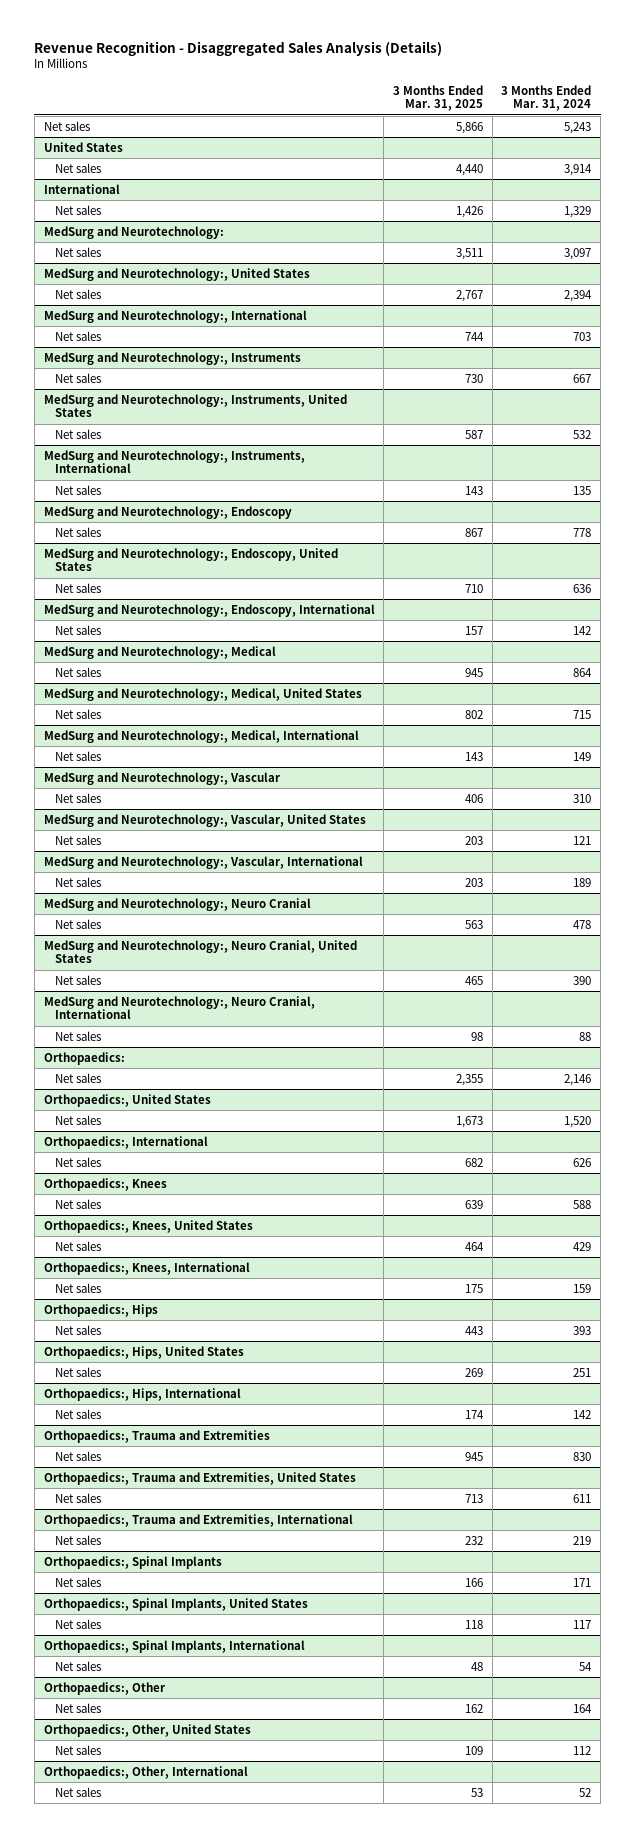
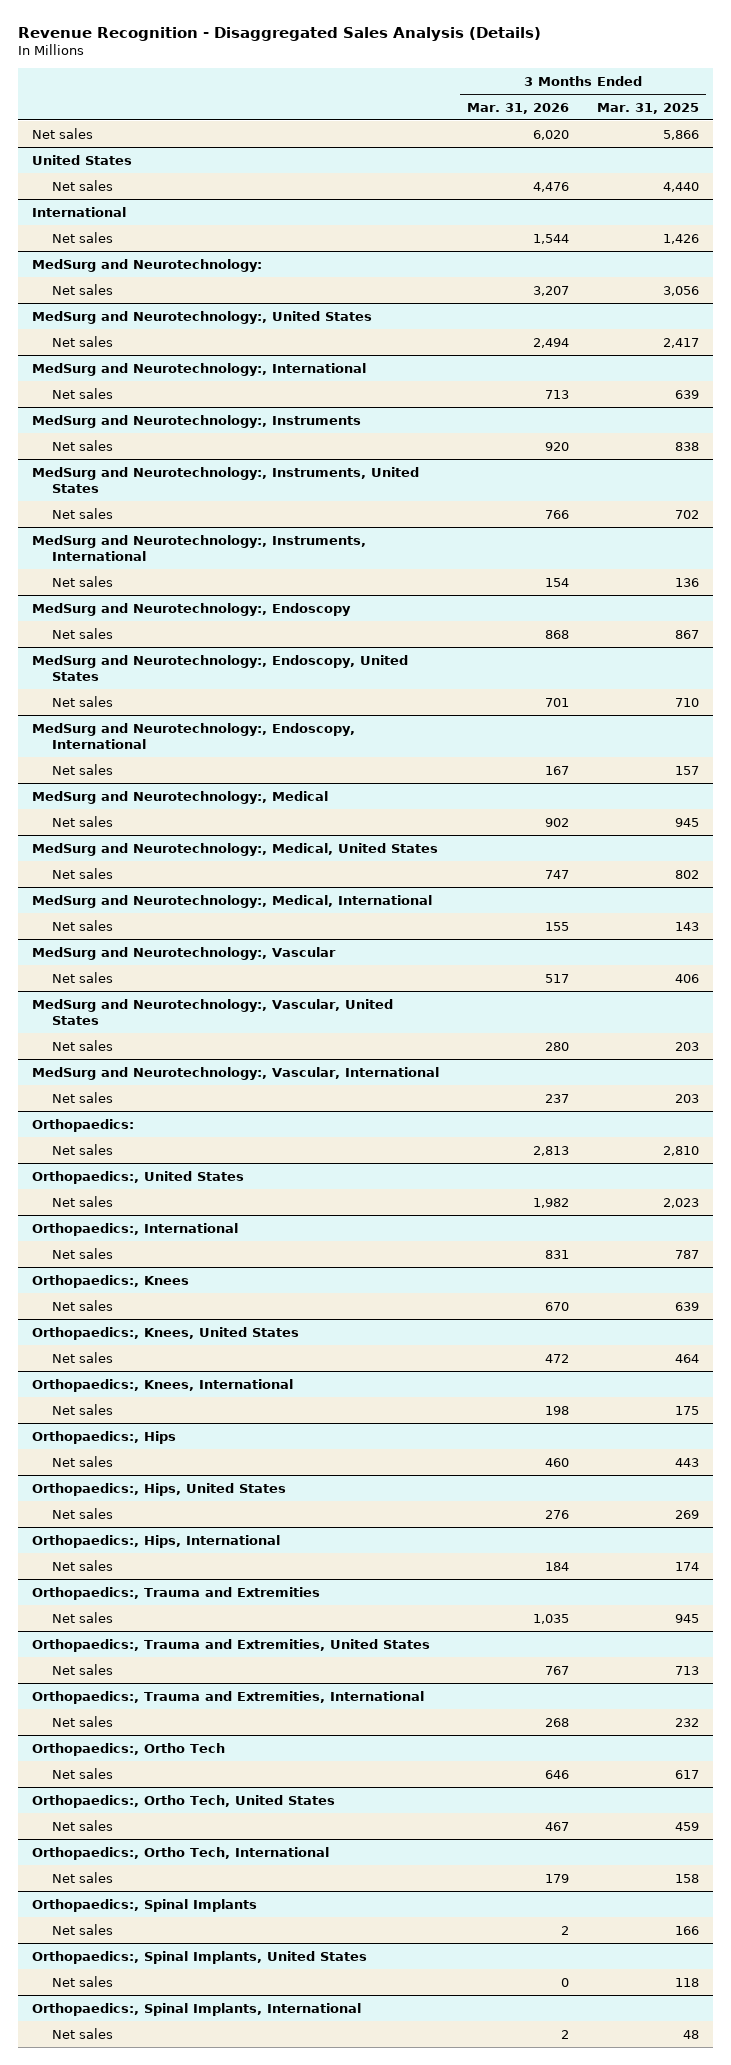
- | 3 Months Ended Mar. 31, 2025 | 3 Months Ended Mar. 31, 2024
+ | 3 Months Ended Mar. 31, 2026 | 3 Months Ended Mar. 31, 2025
@ MedSurg and Neurotechnology:
- Net sales | 3,511 | 3,097
+ Net sales | 3,207 | 3,056
@ MedSurg and Neurotechnology:, United States
- Net sales | 2,767 | 2,394
+ Net sales | 2,494 | 2,417
@ MedSurg and Neurotechnology:, International
- Net sales | 744 | 703
+ Net sales | 713 | 639
@ MedSurg and Neurotechnology:, Instruments
- Net sales | 730 | 667
+ Net sales | 920 | 838
@ MedSurg and Neurotechnology:, Instruments, United States
- Net sales | 587 | 532
+ Net sales | 766 | 702
@ MedSurg and Neurotechnology:, Instruments, International
- Net sales | 143 | 135
+ Net sales | 154 | 136
- MedSurg and Neurotechnology:, Neuro Cranial
- Net sales | 563 | 478
- MedSurg and Neurotechnology:, Neuro Cranial, United States
- Net sales | 465 | 390
- MedSurg and Neurotechnology:, Neuro Cranial, International
- Net sales | 98 | 88
@ Orthopaedics:
- Net sales | 2,355 | 2,146
+ Net sales | 2,813 | 2,810
@ Orthopaedics:, United States
- Net sales | 1,673 | 1,520
+ Net sales | 1,982 | 2,023
@ Orthopaedics:, International
- Net sales | 682 | 626
+ Net sales | 831 | 787
+ Orthopaedics:, Ortho Tech
+ Net sales | 646 | 617
+ Orthopaedics:, Ortho Tech, United States
+ Net sales | 467 | 459
+ Orthopaedics:, Ortho Tech, International
+ Net sales | 179 | 158
- Orthopaedics:, Other
- Net sales | 162 | 164
- Orthopaedics:, Other, United States
- Net sales | 109 | 112
- Orthopaedics:, Other, International
- Net sales | 53 | 52

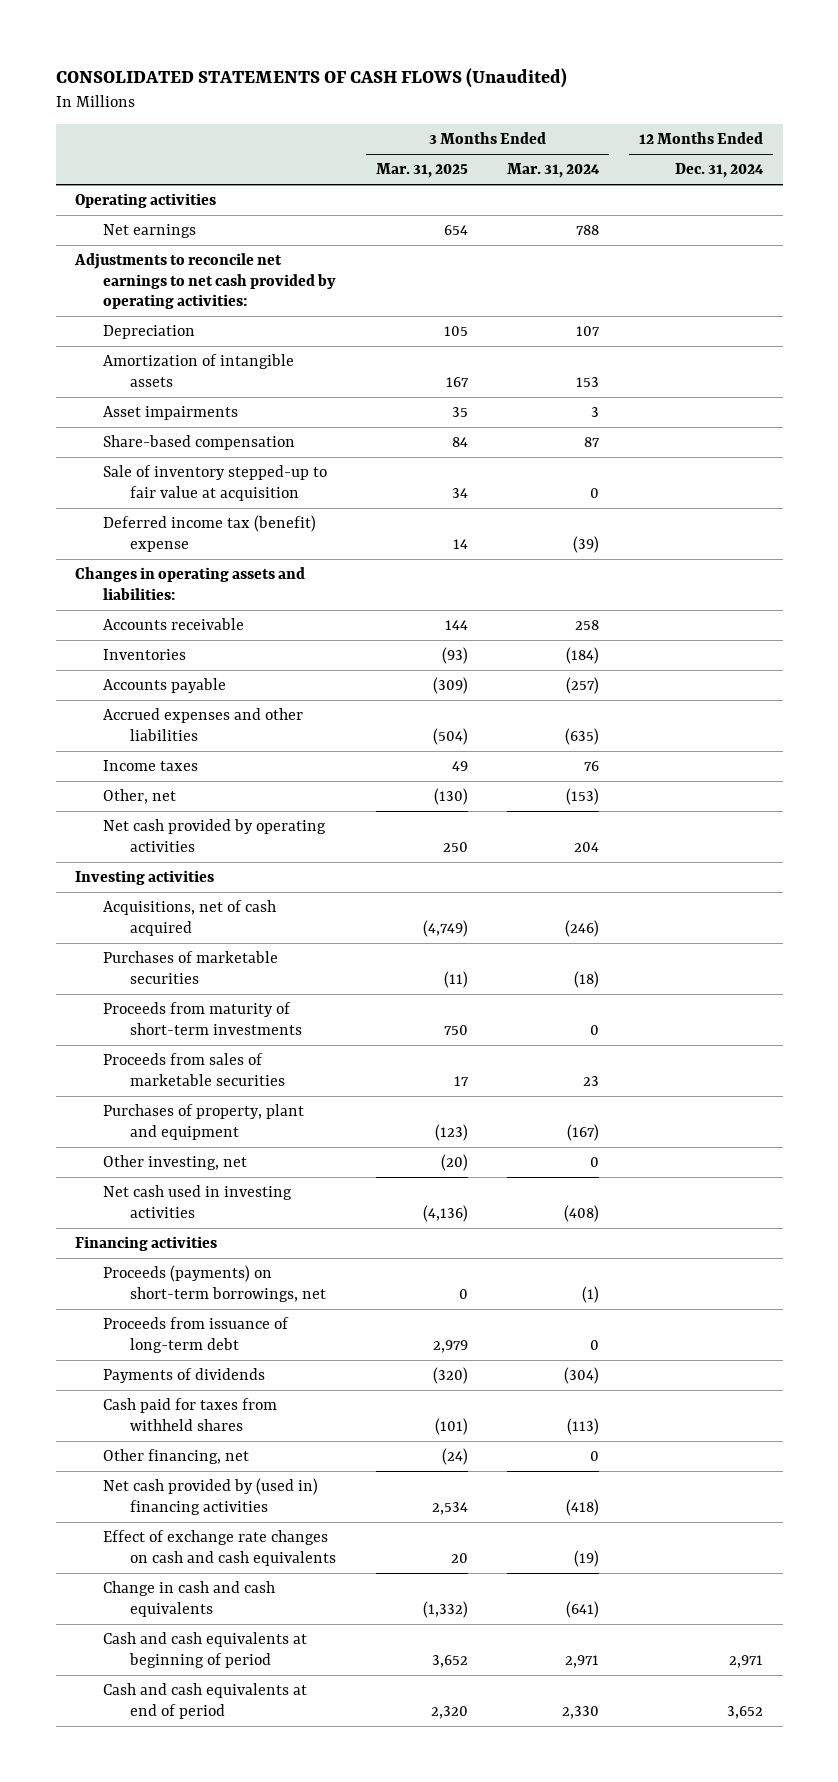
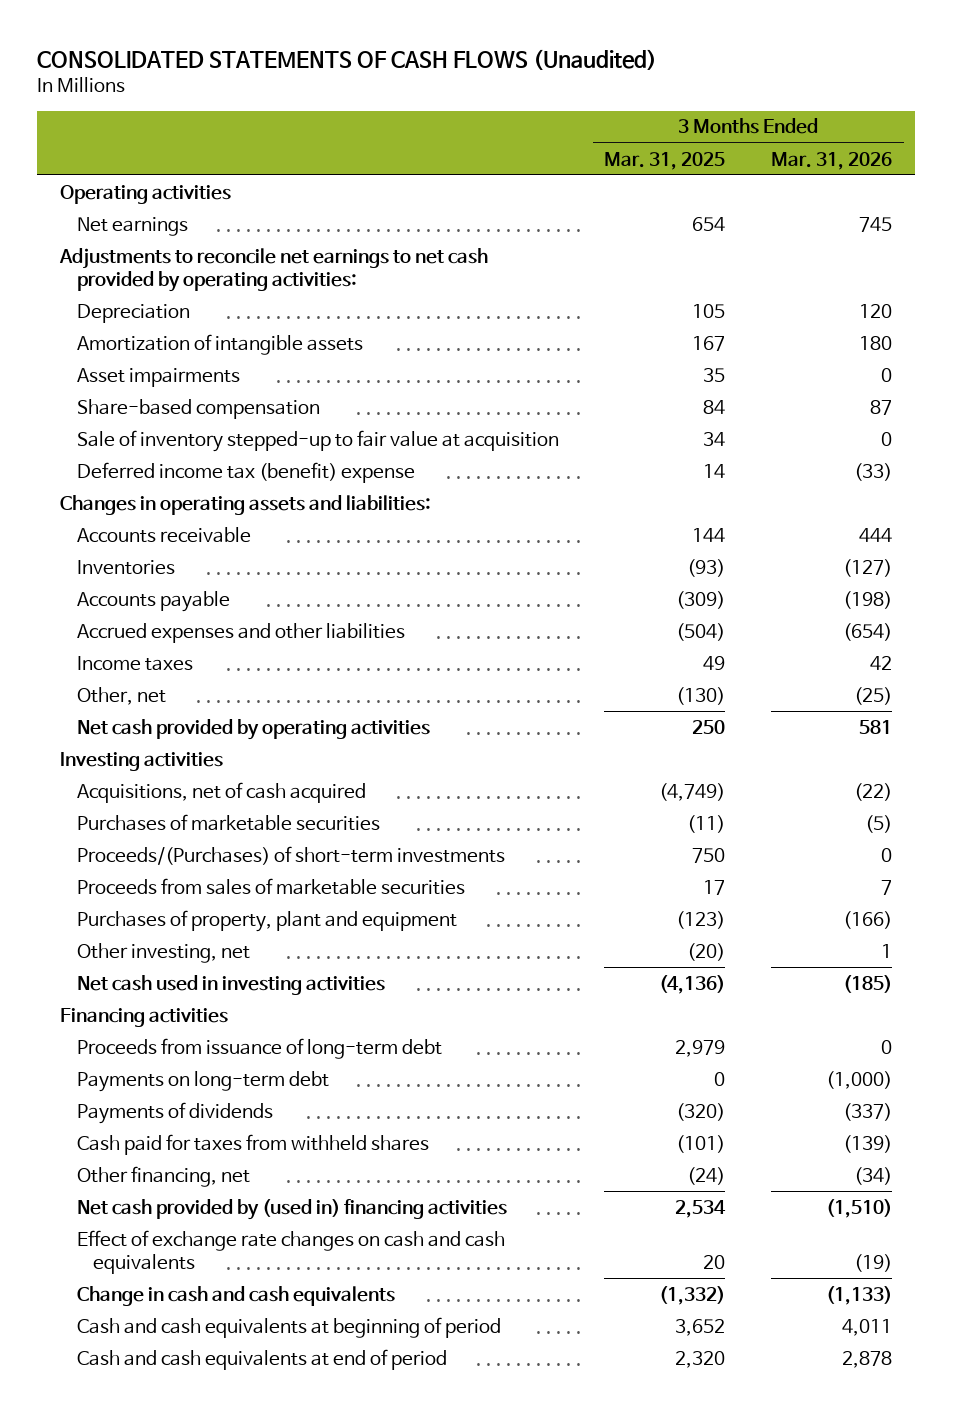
- | 3 Months Ended Mar. 31, 2025 | 3 Months Ended Mar. 31, 2024 | 12 Months Ended Dec. 31, 2024
+ | 3 Months Ended Mar. 31, 2025 | 3 Months Ended Mar. 31, 2026
- Proceeds from maturity of short-term investments | 750 | 0 |
+ Proceeds/(Purchases) of short-term investments | 750 | 0
- Proceeds (payments) on short-term borrowings, net | 0 | (1) |
+ Payments on long-term debt | 0 | (1,000)

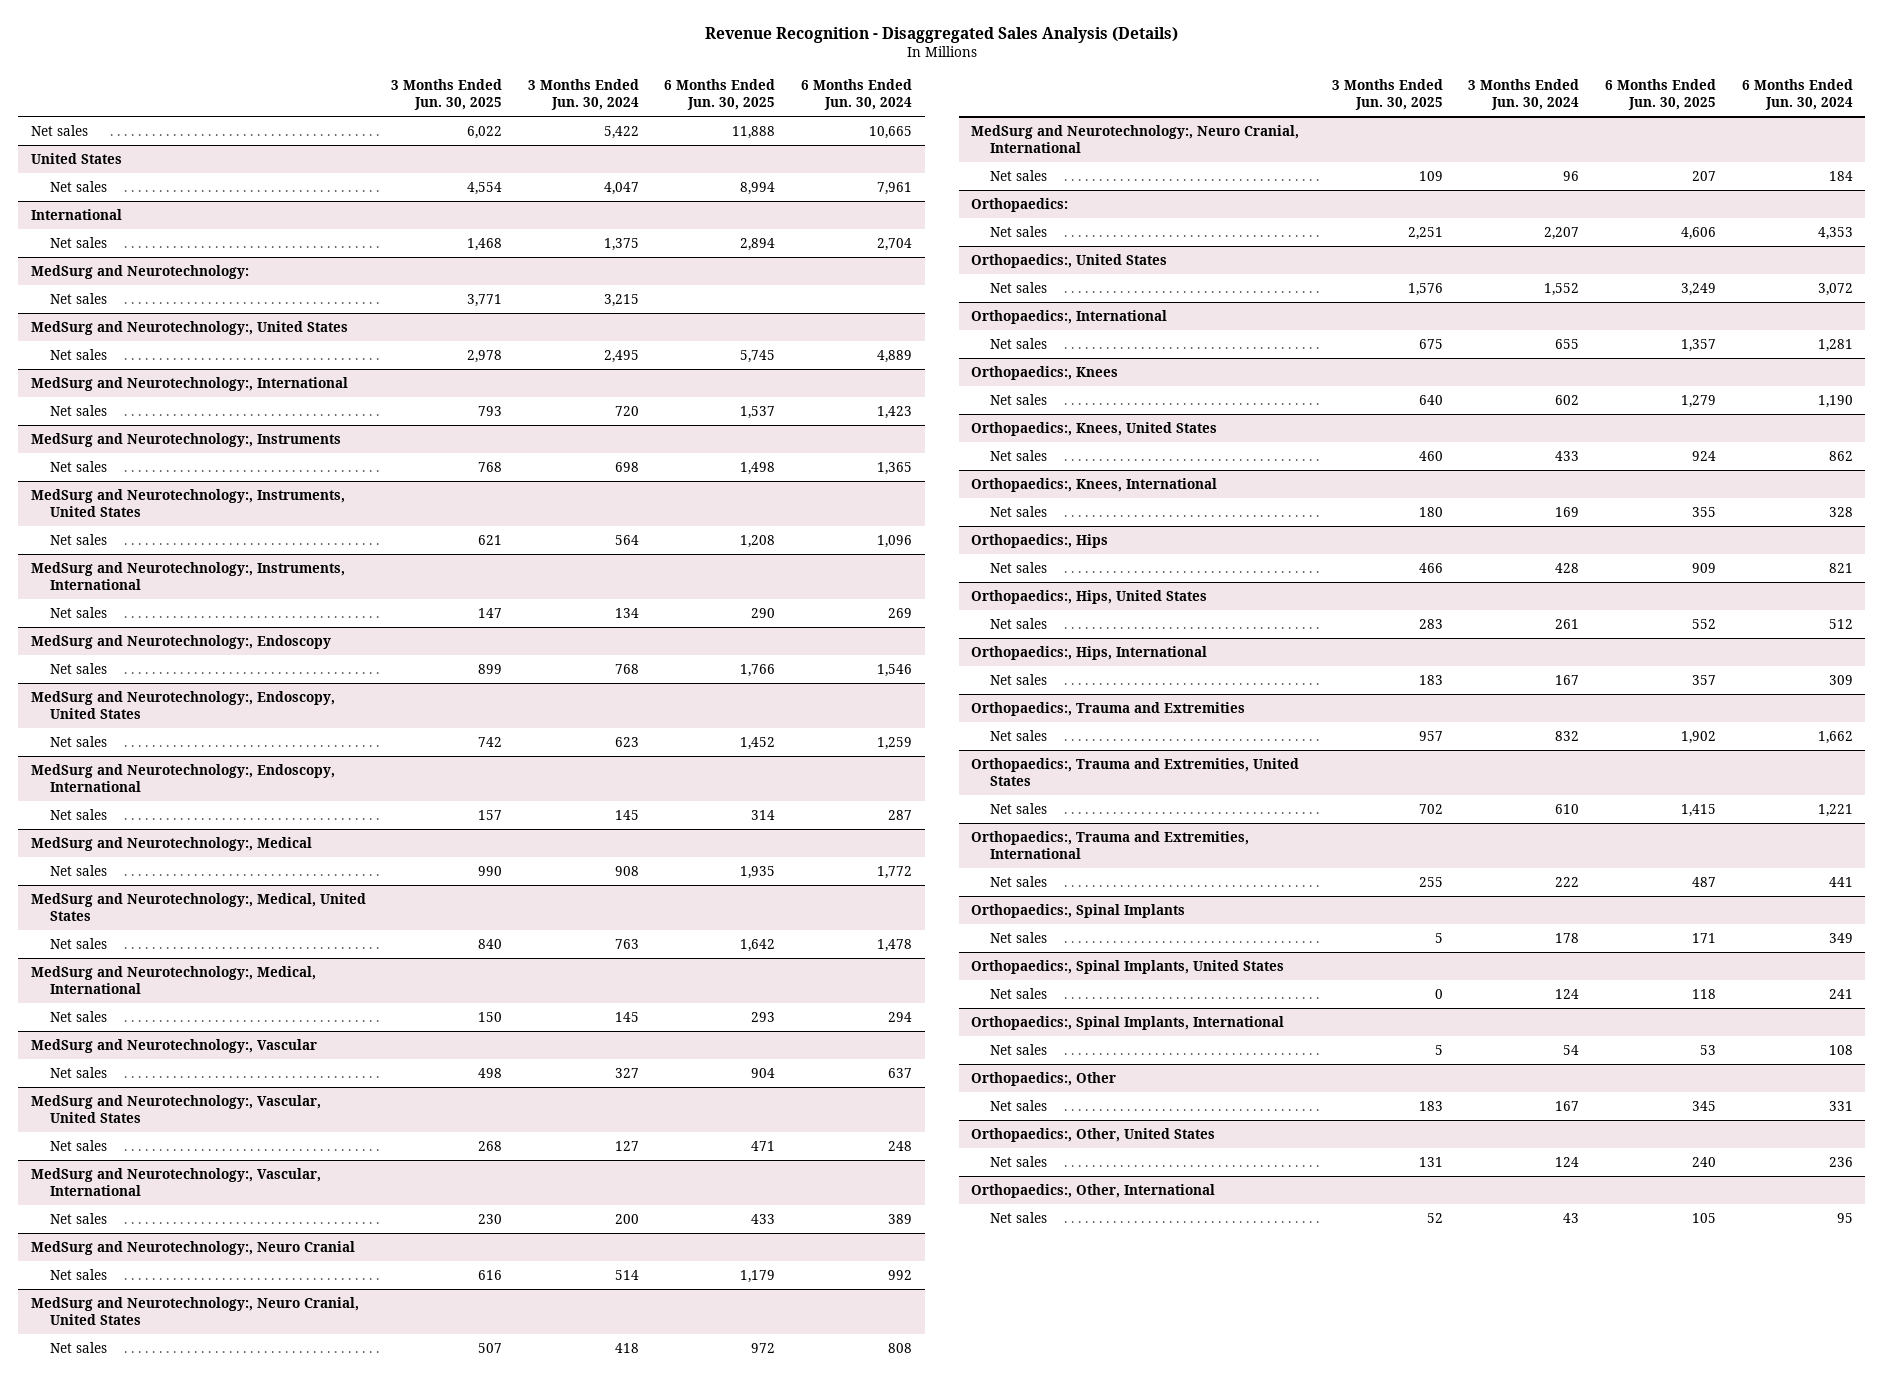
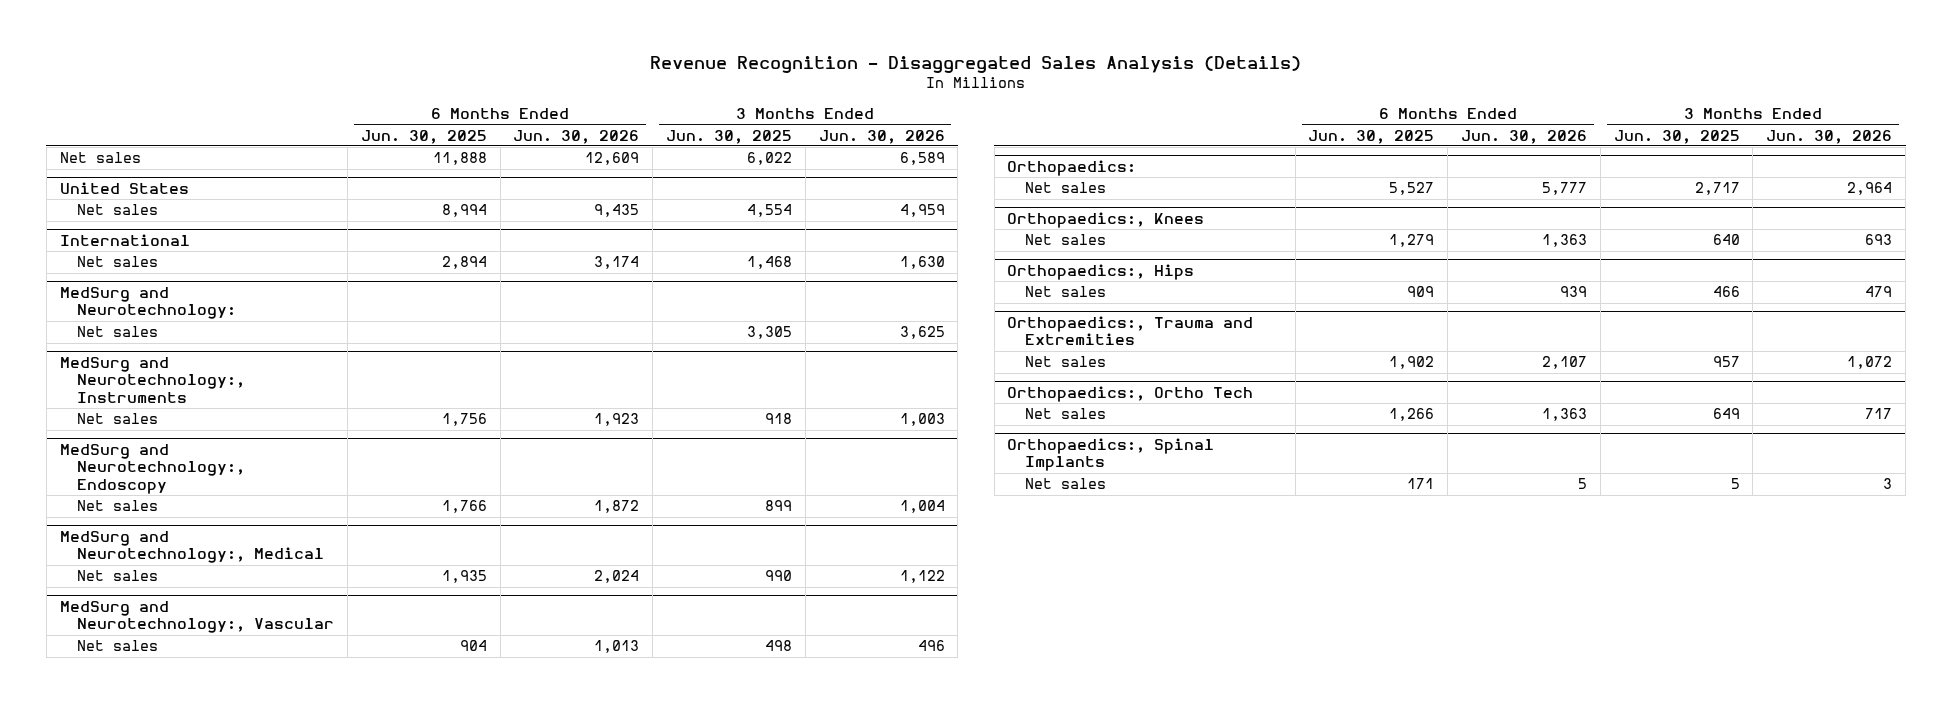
- | 3 Months Ended Jun. 30, 2025 | 3 Months Ended Jun. 30, 2024 | 6 Months Ended Jun. 30, 2025 | 6 Months Ended Jun. 30, 2024
+ | 6 Months Ended Jun. 30, 2025 | 6 Months Ended Jun. 30, 2026 | 3 Months Ended Jun. 30, 2025 | 3 Months Ended Jun. 30, 2026
@ MedSurg and Neurotechnology:
- Net sales | 3,771 | 3,215 | |
- MedSurg and Neurotechnology:, United States
- Net sales | 2,978 | 2,495 | 5,745 | 4,889
- MedSurg and Neurotechnology:, International
- Net sales | 793 | 720 | 1,537 | 1,423
@ MedSurg and Neurotechnology:
+ Net sales | | | 3,305 | 3,625
@ MedSurg and Neurotechnology:, Instruments
- Net sales | 768 | 698 | 1,498 | 1,365
- MedSurg and Neurotechnology:, Instruments, United States
- Net sales | 621 | 564 | 1,208 | 1,096
- MedSurg and Neurotechnology:, Instruments, International
- Net sales | 147 | 134 | 290 | 269
@ MedSurg and Neurotechnology:, Instruments
+ Net sales | 1,756 | 1,923 | 918 | 1,003
- MedSurg and Neurotechnology:, Endoscopy, United States
- Net sales | 742 | 623 | 1,452 | 1,259
- MedSurg and Neurotechnology:, Endoscopy, International
- Net sales | 157 | 145 | 314 | 287
- MedSurg and Neurotechnology:, Medical, United States
- Net sales | 840 | 763 | 1,642 | 1,478
- MedSurg and Neurotechnology:, Medical, International
- Net sales | 150 | 145 | 293 | 294
- MedSurg and Neurotechnology:, Vascular, United States
- Net sales | 268 | 127 | 471 | 248
- MedSurg and Neurotechnology:, Vascular, International
- Net sales | 230 | 200 | 433 | 389
- MedSurg and Neurotechnology:, Neuro Cranial
- Net sales | 616 | 514 | 1,179 | 992
- MedSurg and Neurotechnology:, Neuro Cranial, United States
- Net sales | 507 | 418 | 972 | 808
- MedSurg and Neurotechnology:, Neuro Cranial, International
- Net sales | 109 | 96 | 207 | 184
@ Orthopaedics:
- Net sales | 2,251 | 2,207 | 4,606 | 4,353
- Orthopaedics:, United States
- Net sales | 1,576 | 1,552 | 3,249 | 3,072
- Orthopaedics:, International
- Net sales | 675 | 655 | 1,357 | 1,281
@ Orthopaedics:
+ Net sales | 5,527 | 5,777 | 2,717 | 2,964
- Orthopaedics:, Knees, United States
- Net sales | 460 | 433 | 924 | 862
- Orthopaedics:, Knees, International
- Net sales | 180 | 169 | 355 | 328
- Orthopaedics:, Hips, United States
- Net sales | 283 | 261 | 552 | 512
- Orthopaedics:, Hips, International
- Net sales | 183 | 167 | 357 | 309
- Orthopaedics:, Trauma and Extremities, United States
- Net sales | 702 | 610 | 1,415 | 1,221
- Orthopaedics:, Trauma and Extremities, International
- Net sales | 255 | 222 | 487 | 441
+ Orthopaedics:, Ortho Tech
+ Net sales | 1,266 | 1,363 | 649 | 717
- Orthopaedics:, Spinal Implants, United States
- Net sales | 0 | 124 | 118 | 241
- Orthopaedics:, Spinal Implants, International
- Net sales | 5 | 54 | 53 | 108
- Orthopaedics:, Other
- Net sales | 183 | 167 | 345 | 331
- Orthopaedics:, Other, United States
- Net sales | 131 | 124 | 240 | 236
- Orthopaedics:, Other, International
- Net sales | 52 | 43 | 105 | 95

